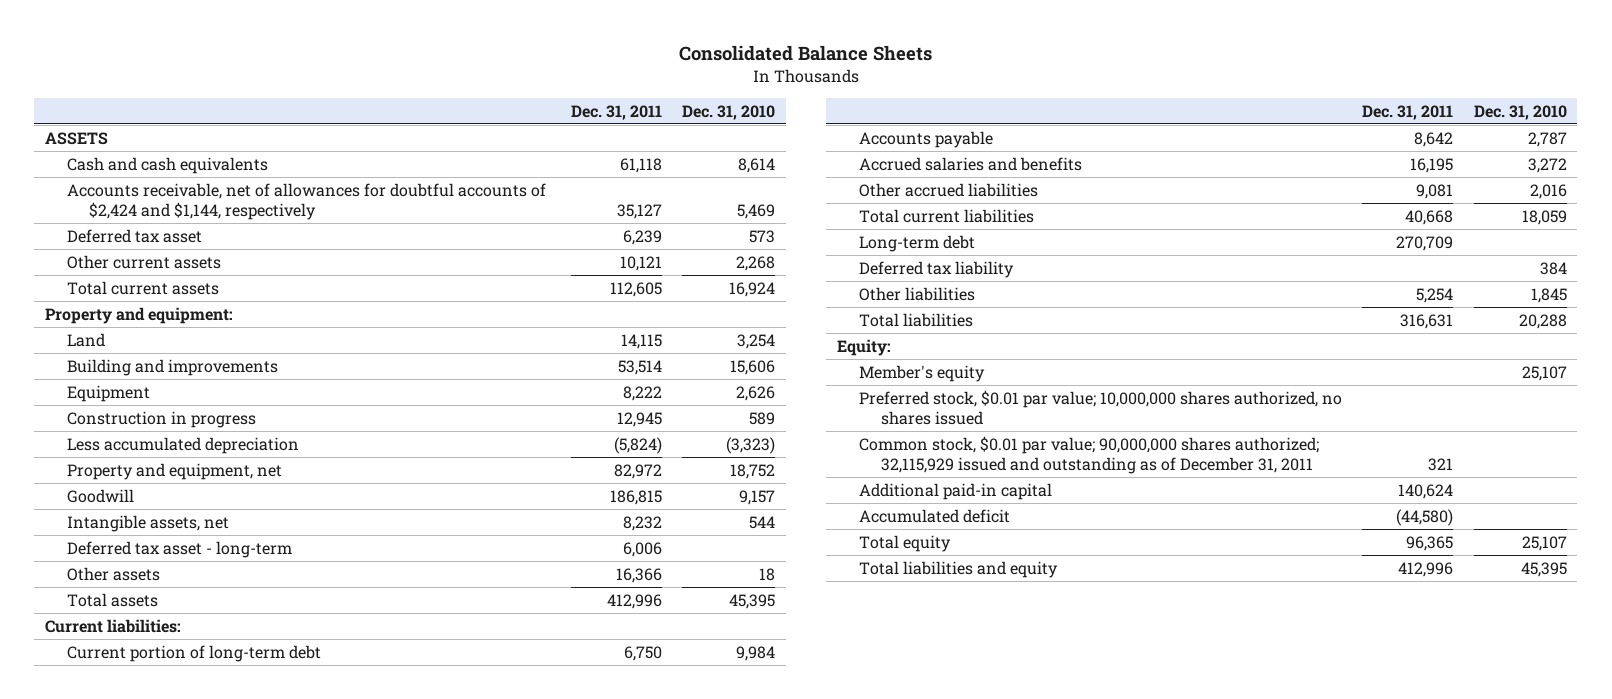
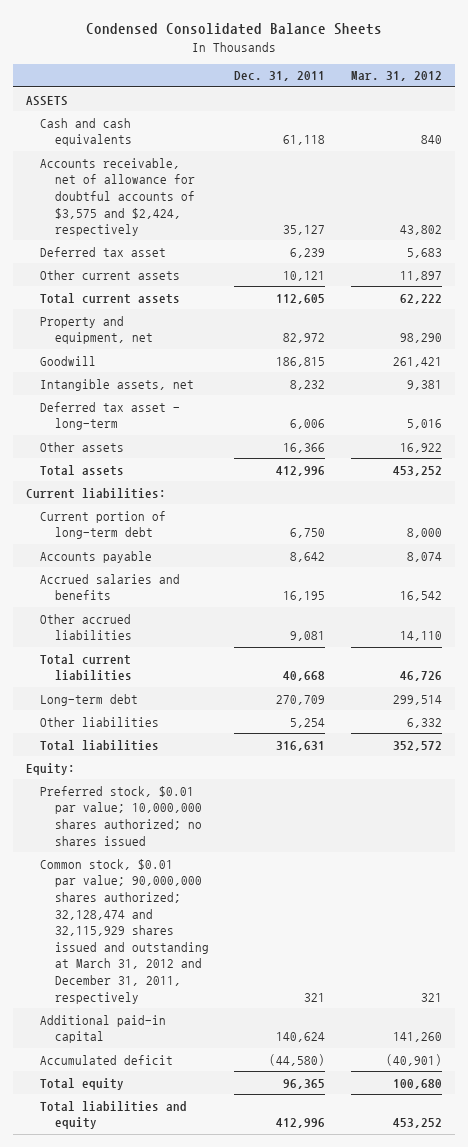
- Consolidated Balance Sheets
+ Condensed Consolidated Balance Sheets
- | Dec. 31, 2011 | Dec. 31, 2010
+ | Dec. 31, 2011 | Mar. 31, 2012
- Accounts receivable, net of allowances for doubtful accounts of $2,424 and $1,144, respectively | 35,127 | 5,469
+ Accounts receivable, net of allowance for doubtful accounts of $3,575 and $2,424, respectively | 35,127 | 43,802
- Property and equipment:
- Land | 14,115 | 3,254
- Building and improvements | 53,514 | 15,606
- Equipment | 8,222 | 2,626
- Construction in progress | 12,945 | 589
- Less accumulated depreciation | (5,824) | (3,323)
- Deferred tax liability | | 384
- Member's equity | | 25,107
- Preferred stock, $0.01 par value; 10,000,000 shares authorized, no shares issued
- Common stock, $0.01 par value; 90,000,000 shares authorized; 32,115,929 issued and outstanding as of December 31, 2011 | 321 |
+ Preferred stock, $0.01 par value; 10,000,000 shares authorized; no shares issued
+ Common stock, $0.01 par value; 90,000,000 shares authorized; 32,128,474 and 32,115,929 shares issued and outstanding at March 31, 2012 and December 31, 2011, respectively | 321 | 321

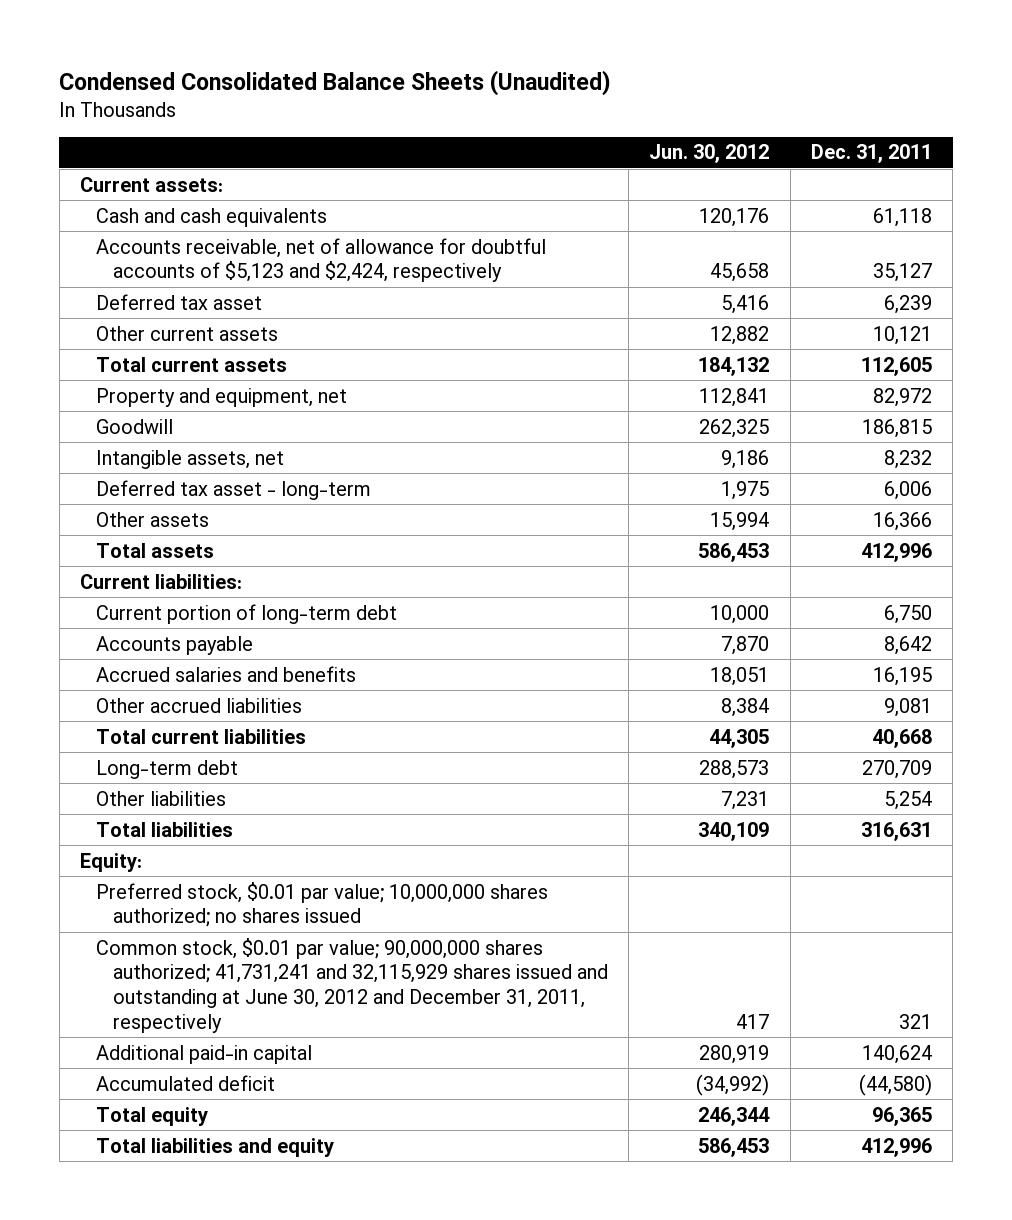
- Condensed Consolidated Balance Sheets
+ Condensed Consolidated Balance Sheets (Unaudited)
- | Dec. 31, 2011 | Mar. 31, 2012
+ | Jun. 30, 2012 | Dec. 31, 2011
- ASSETS
+ Current assets:
- Accounts receivable, net of allowance for doubtful accounts of $3,575 and $2,424, respectively | 35,127 | 43,802
+ Accounts receivable, net of allowance for doubtful accounts of $5,123 and $2,424, respectively | 45,658 | 35,127
- Common stock, $0.01 par value; 90,000,000 shares authorized; 32,128,474 and 32,115,929 shares issued and outstanding at March 31, 2012 and December 31, 2011, respectively | 321 | 321
+ Common stock, $0.01 par value; 90,000,000 shares authorized; 41,731,241 and 32,115,929 shares issued and outstanding at June 30, 2012 and December 31, 2011, respectively | 417 | 321

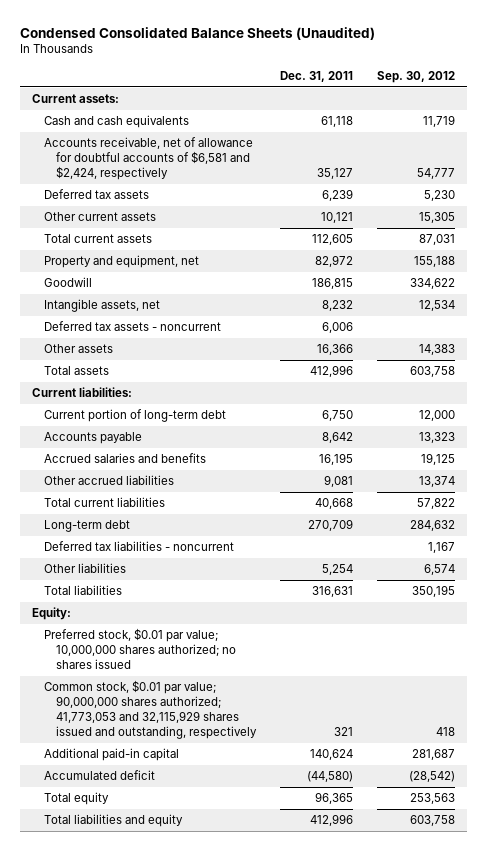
- | Jun. 30, 2012 | Dec. 31, 2011
+ | Dec. 31, 2011 | Sep. 30, 2012
- Accounts receivable, net of allowance for doubtful accounts of $5,123 and $2,424, respectively | 45,658 | 35,127
- Deferred tax asset | 5,416 | 6,239
+ Accounts receivable, net of allowance for doubtful accounts of $6,581 and $2,424, respectively | 35,127 | 54,777
+ Deferred tax assets | 6,239 | 5,230
- Deferred tax asset - long-term | 1,975 | 6,006
+ Deferred tax assets - noncurrent | 6,006 |
+ Deferred tax liabilities - noncurrent | | 1,167
- Common stock, $0.01 par value; 90,000,000 shares authorized; 41,731,241 and 32,115,929 shares issued and outstanding at June 30, 2012 and December 31, 2011, respectively | 417 | 321
+ Common stock, $0.01 par value; 90,000,000 shares authorized; 41,773,053 and 32,115,929 shares issued and outstanding, respectively | 321 | 418

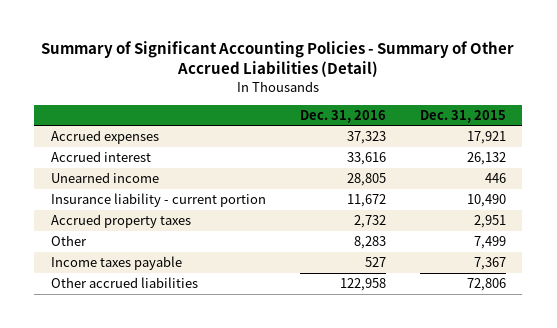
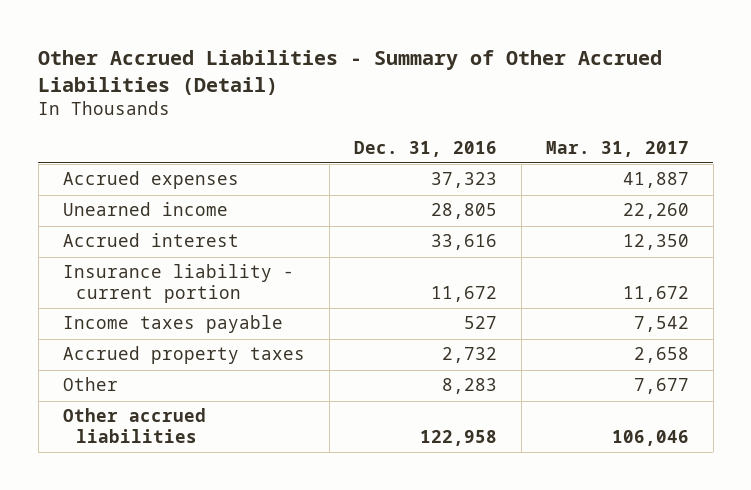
- Summary of Significant Accounting Policies - Summary of Other Accrued Liabilities (Detail)
+ Other Accrued Liabilities - Summary of Other Accrued Liabilities (Detail)
- | Dec. 31, 2016 | Dec. 31, 2015
+ | Dec. 31, 2016 | Mar. 31, 2017
moved down: Accrued interest | 33,616 | 12,350
moved up: Income taxes payable | 527 | 7,542

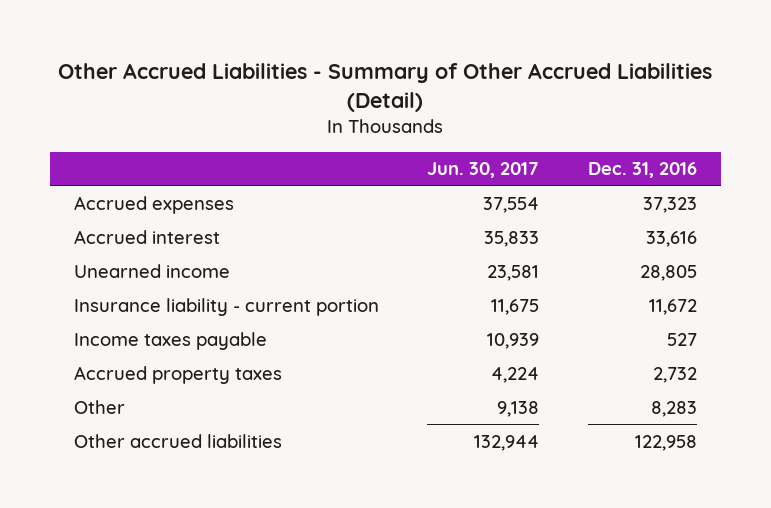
- | Dec. 31, 2016 | Mar. 31, 2017
+ | Jun. 30, 2017 | Dec. 31, 2016
moved down: Unearned income | 23,581 | 28,805

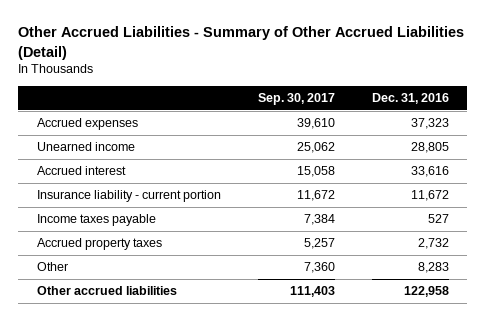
- | Jun. 30, 2017 | Dec. 31, 2016
+ | Sep. 30, 2017 | Dec. 31, 2016
moved down: Accrued interest | 15,058 | 33,616

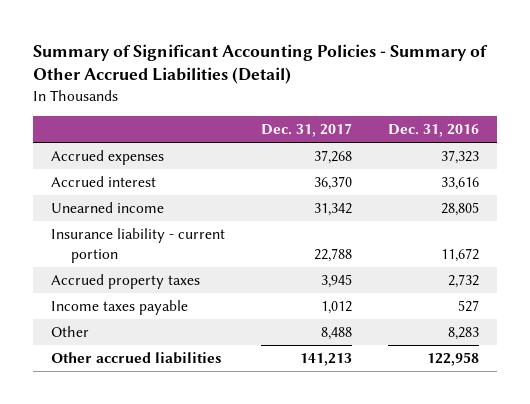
- Other Accrued Liabilities - Summary of Other Accrued Liabilities (Detail)
+ Summary of Significant Accounting Policies - Summary of Other Accrued Liabilities (Detail)
- | Sep. 30, 2017 | Dec. 31, 2016
+ | Dec. 31, 2017 | Dec. 31, 2016
moved down: Unearned income | 31,342 | 28,805
moved down: Income taxes payable | 1,012 | 527

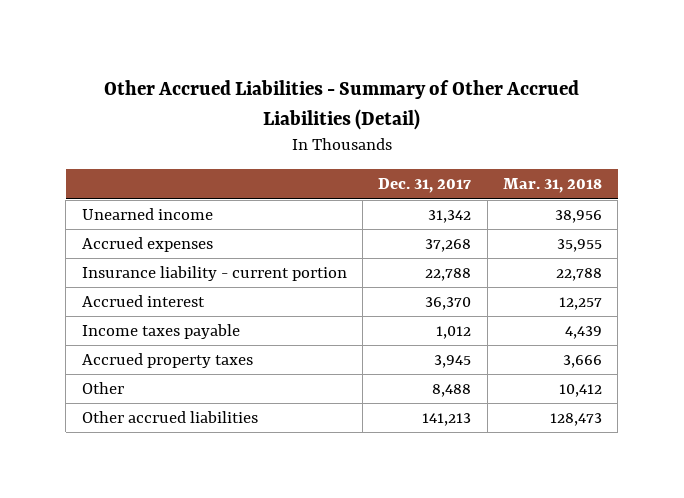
- Summary of Significant Accounting Policies - Summary of Other Accrued Liabilities (Detail)
+ Other Accrued Liabilities - Summary of Other Accrued Liabilities (Detail)
- | Dec. 31, 2017 | Dec. 31, 2016
+ | Dec. 31, 2017 | Mar. 31, 2018
moved down: Accrued expenses | 37,268 | 35,955
moved down: Accrued interest | 36,370 | 12,257
moved down: Accrued property taxes | 3,945 | 3,666

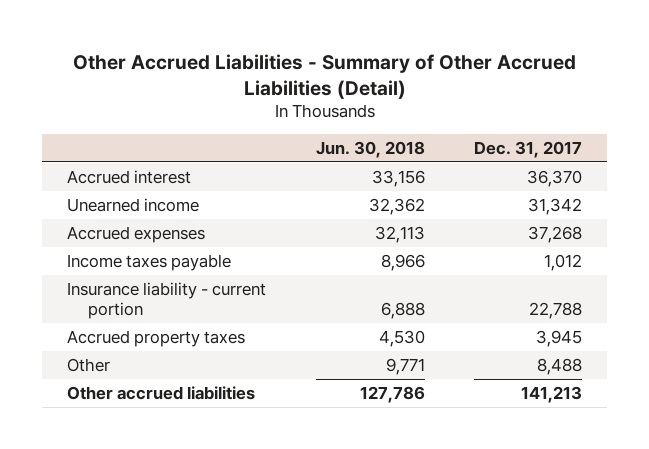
- | Dec. 31, 2017 | Mar. 31, 2018
+ | Jun. 30, 2018 | Dec. 31, 2017
moved up: Accrued interest | 33,156 | 36,370
moved down: Insurance liability - current portion | 6,888 | 22,788

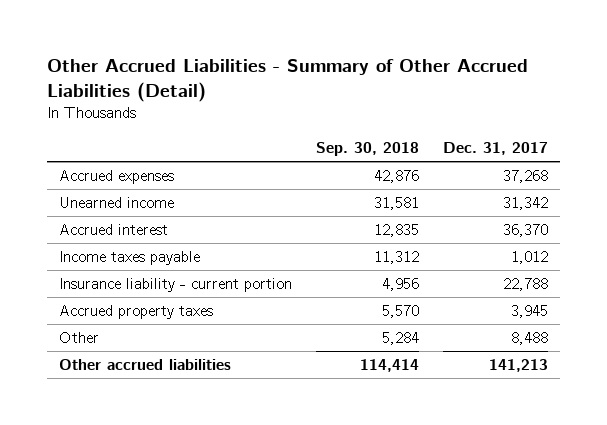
- | Jun. 30, 2018 | Dec. 31, 2017
+ | Sep. 30, 2018 | Dec. 31, 2017
moved down: Unearned income | 31,581 | 31,342
moved down: Accrued interest | 12,835 | 36,370

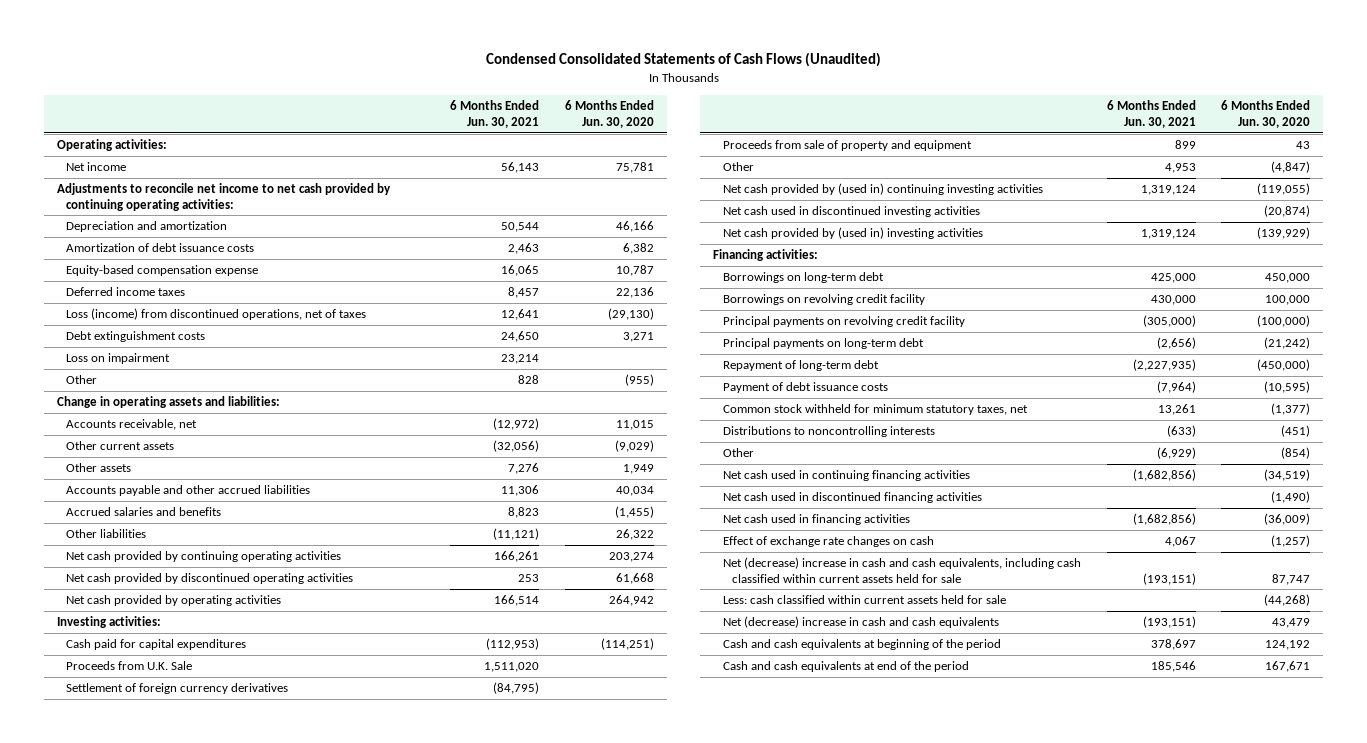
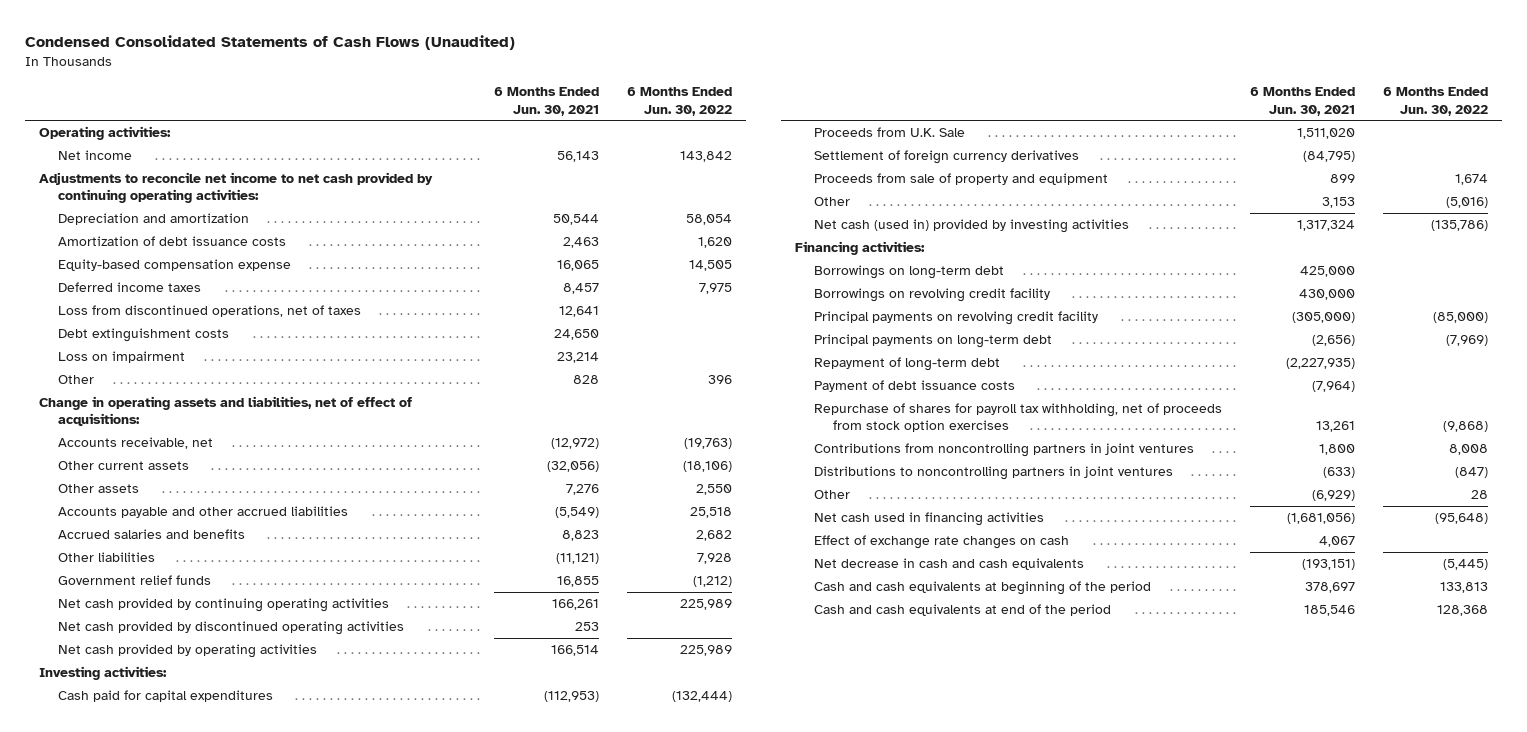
- | 6 Months Ended Jun. 30, 2021 | 6 Months Ended Jun. 30, 2020
+ | 6 Months Ended Jun. 30, 2021 | 6 Months Ended Jun. 30, 2022
- Loss (income) from discontinued operations, net of taxes | 12,641 | (29,130)
+ Loss from discontinued operations, net of taxes | 12,641 |
- Change in operating assets and liabilities:
+ Change in operating assets and liabilities, net of effect of acquisitions:
- Accounts payable and other accrued liabilities | 11,306 | 40,034
+ Accounts payable and other accrued liabilities | (5,549) | 25,518
+ Government relief funds | 16,855 | (1,212)
- Other | 4,953 | (4,847)
- Net cash provided by (used in) continuing investing activities | 1,319,124 | (119,055)
- Net cash used in discontinued investing activities | | (20,874)
- Net cash provided by (used in) investing activities | 1,319,124 | (139,929)
+ Other | 3,153 | (5,016)
+ Net cash (used in) provided by investing activities | 1,317,324 | (135,786)
- Common stock withheld for minimum statutory taxes, net | 13,261 | (1,377)
- Distributions to noncontrolling interests | (633) | (451)
+ Repurchase of shares for payroll tax withholding, net of proceeds from stock option exercises | 13,261 | (9,868)
+ Contributions from noncontrolling partners in joint ventures | 1,800 | 8,008
+ Distributions to noncontrolling partners in joint ventures | (633) | (847)
- Net cash used in continuing financing activities | (1,682,856) | (34,519)
- Net cash used in discontinued financing activities | | (1,490)
- Net cash used in financing activities | (1,682,856) | (36,009)
+ Net cash used in financing activities | (1,681,056) | (95,648)
- Net (decrease) increase in cash and cash equivalents, including cash classified within current assets held for sale | (193,151) | 87,747
- Less: cash classified within current assets held for sale | | (44,268)
- Net (decrease) increase in cash and cash equivalents | (193,151) | 43,479
+ Net decrease in cash and cash equivalents | (193,151) | (5,445)

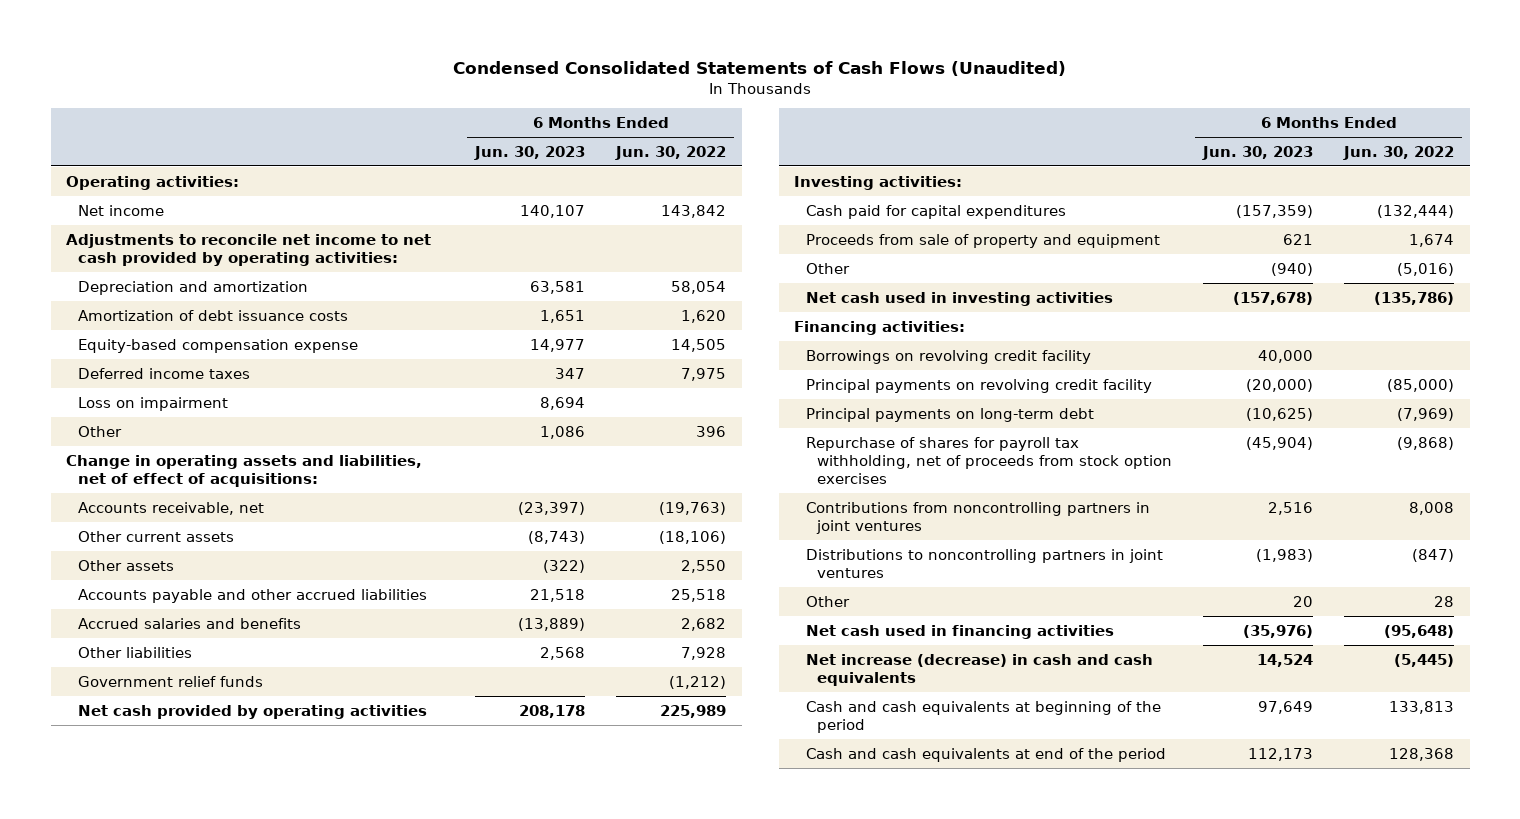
- | 6 Months Ended Jun. 30, 2021 | 6 Months Ended Jun. 30, 2022
+ | 6 Months Ended Jun. 30, 2023 | 6 Months Ended Jun. 30, 2022
- Adjustments to reconcile net income to net cash provided by continuing operating activities:
+ Adjustments to reconcile net income to net cash provided by operating activities:
- Loss from discontinued operations, net of taxes | 12,641 |
- Debt extinguishment costs | 24,650 |
- Net cash provided by continuing operating activities | 166,261 | 225,989
- Net cash provided by discontinued operating activities | 253 |
- Proceeds from U.K. Sale | 1,511,020 |
- Settlement of foreign currency derivatives | (84,795) |
- Net cash (used in) provided by investing activities | 1,317,324 | (135,786)
+ Net cash used in investing activities | (157,678) | (135,786)
- Borrowings on long-term debt | 425,000 |
- Repayment of long-term debt | (2,227,935) |
- Payment of debt issuance costs | (7,964) |
- Effect of exchange rate changes on cash | 4,067 |
- Net decrease in cash and cash equivalents | (193,151) | (5,445)
+ Net increase (decrease) in cash and cash equivalents | 14,524 | (5,445)

